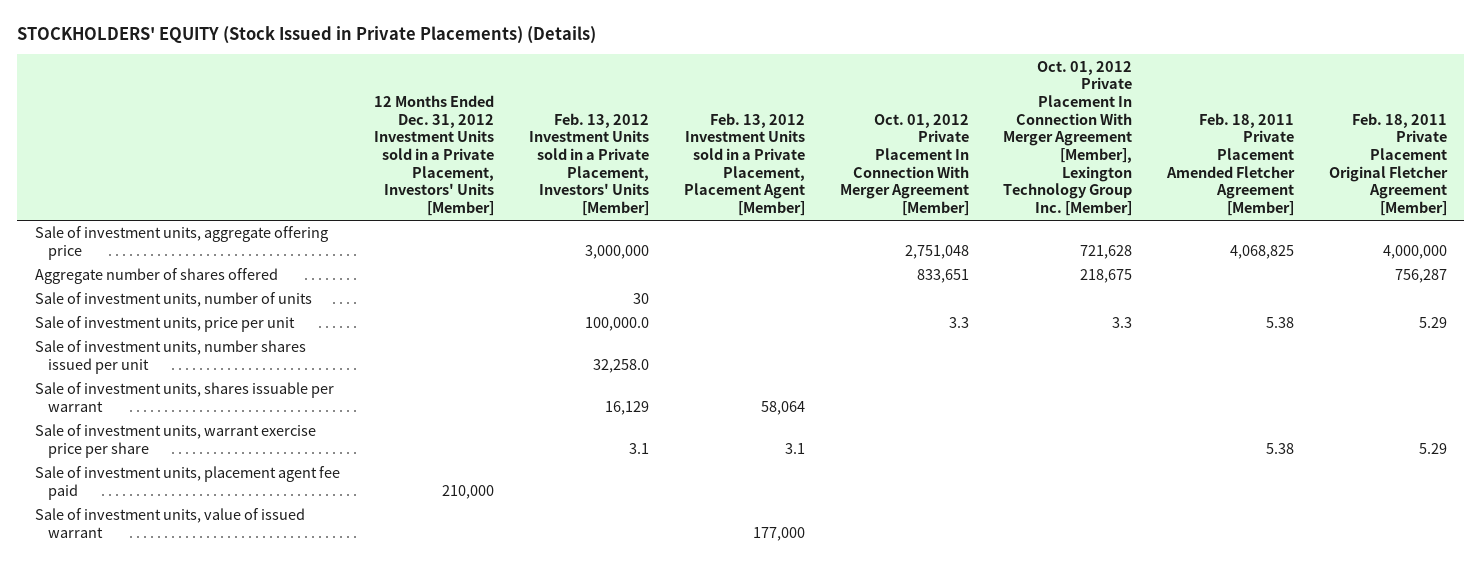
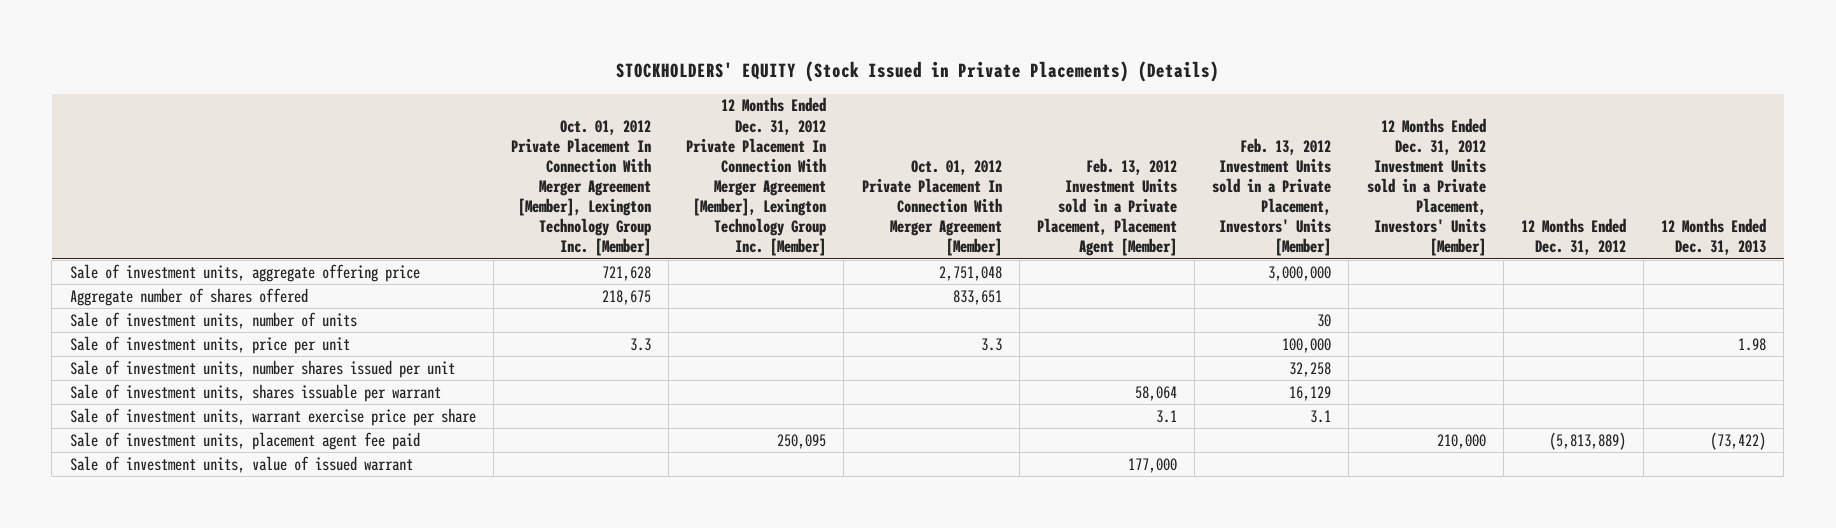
- | 12 Months Ended Dec. 31, 2012 Investment Units sold in a Private Placement, Investors' Units [Member] | Feb. 13, 2012 Investment Units sold in a Private Placement, Investors' Units [Member] | Feb. 13, 2012 Investment Units sold in a Private Placement, Placement Agent [Member] | Oct. 01, 2012 Private Placement In Connection With Merger Agreement [Member] | Oct. 01, 2012 Private Placement In Connection With Merger Agreement [Member], Lexington Technology Group Inc. [Member] | Feb. 18, 2011 Private Placement Amended Fletcher Agreement [Member] | Feb. 18, 2011 Private Placement Original Fletcher Agreement [Member]
+ | Oct. 01, 2012 Private Placement In Connection With Merger Agreement [Member], Lexington Technology Group Inc. [Member] | 12 Months Ended Dec. 31, 2012 Private Placement In Connection With Merger Agreement [Member], Lexington Technology Group Inc. [Member] | Oct. 01, 2012 Private Placement In Connection With Merger Agreement [Member] | Feb. 13, 2012 Investment Units sold in a Private Placement, Placement Agent [Member] | Feb. 13, 2012 Investment Units sold in a Private Placement, Investors' Units [Member] | 12 Months Ended Dec. 31, 2012 Investment Units sold in a Private Placement, Investors' Units [Member] | 12 Months Ended Dec. 31, 2012 | 12 Months Ended Dec. 31, 2013
- Sale of investment units, price per unit | | 100,000.0 | | 3.3 | 3.3 | 5.38 | 5.29
- Sale of investment units, number shares issued per unit | | 32,258.0 | | | | |
+ Sale of investment units, price per unit | 3.3 | | 3.3 | | 100,000 | | | 1.98
+ Sale of investment units, number shares issued per unit | | | | | 32,258 | | |

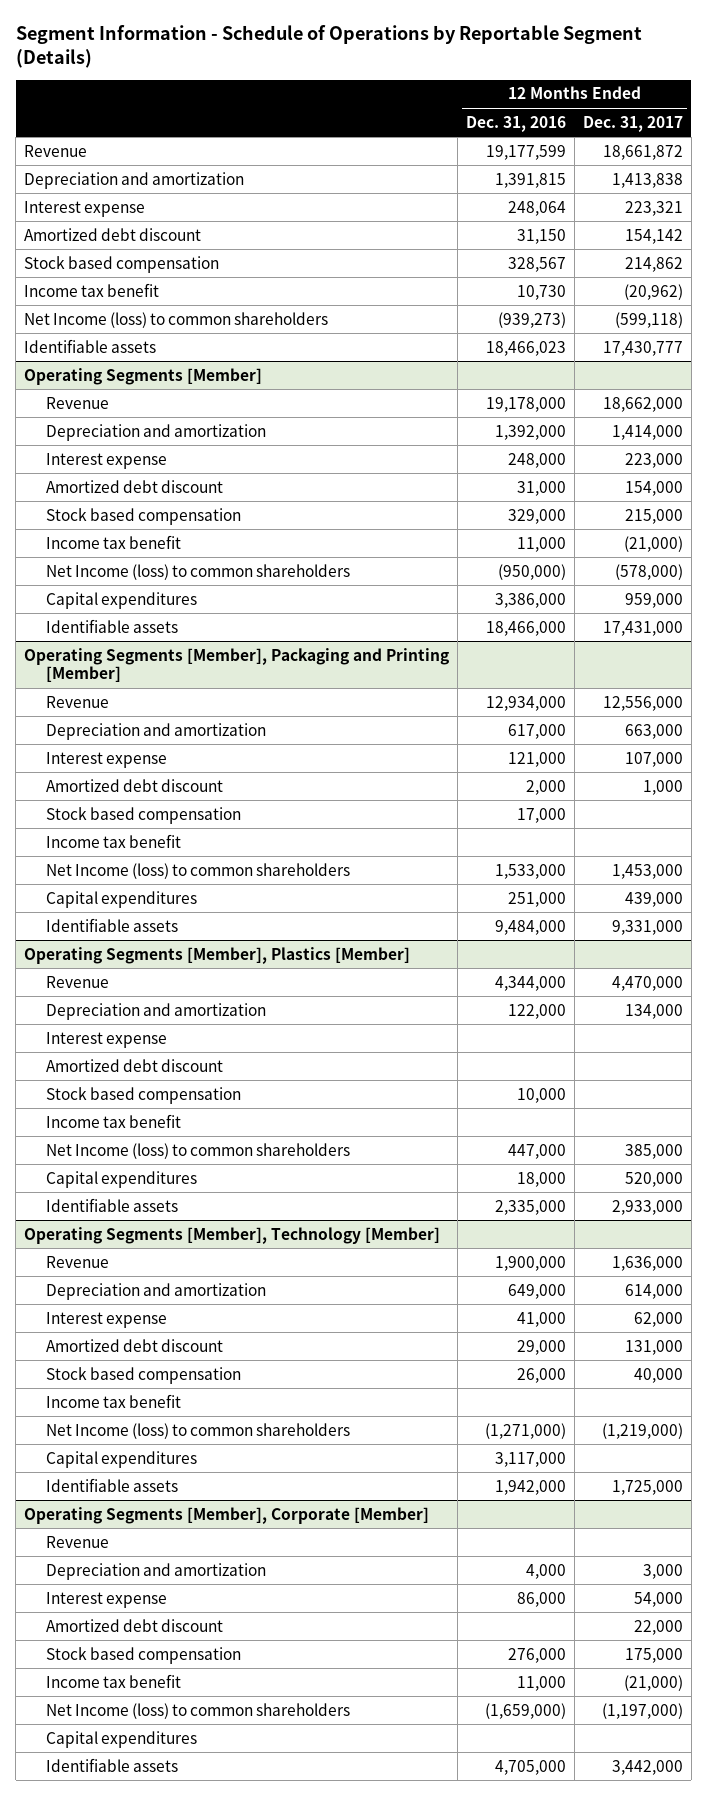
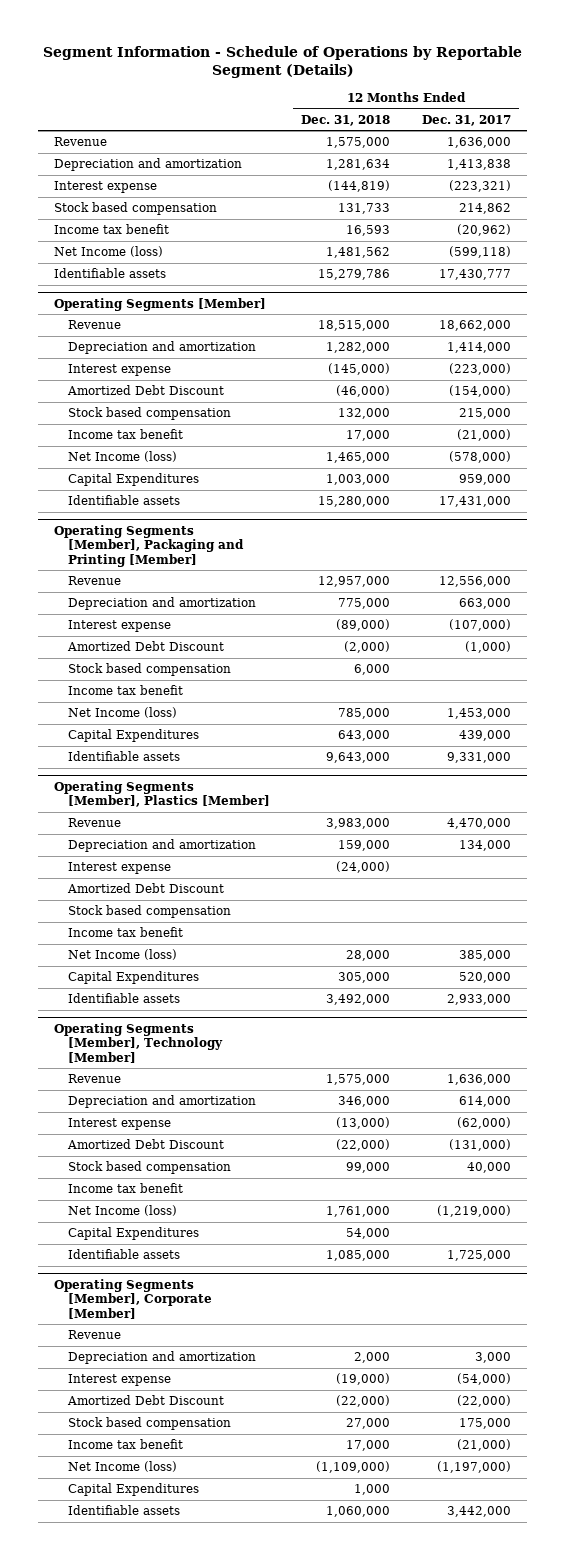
- | 12 Months Ended Dec. 31, 2016 | 12 Months Ended Dec. 31, 2017
+ | 12 Months Ended Dec. 31, 2018 | 12 Months Ended Dec. 31, 2017
- Revenue | 19,177,599 | 18,661,872
+ Revenue | 1,575,000 | 1,636,000
- Interest expense | 248,064 | 223,321
- Amortized debt discount | 31,150 | 154,142
+ Interest expense | (144,819) | (223,321)
- Net Income (loss) to common shareholders | (939,273) | (599,118)
+ Net Income (loss) | 1,481,562 | (599,118)
@ Operating Segments [Member]
- Interest expense | 248,000 | 223,000
- Amortized debt discount | 31,000 | 154,000
+ Interest expense | (145,000) | (223,000)
+ Amortized Debt Discount | (46,000) | (154,000)
- Net Income (loss) to common shareholders | (950,000) | (578,000)
- Capital expenditures | 3,386,000 | 959,000
+ Net Income (loss) | 1,465,000 | (578,000)
+ Capital Expenditures | 1,003,000 | 959,000
@ Operating Segments [Member], Packaging and Printing [Member]
- Interest expense | 121,000 | 107,000
- Amortized debt discount | 2,000 | 1,000
+ Interest expense | (89,000) | (107,000)
+ Amortized Debt Discount | (2,000) | (1,000)
- Net Income (loss) to common shareholders | 1,533,000 | 1,453,000
- Capital expenditures | 251,000 | 439,000
+ Net Income (loss) | 785,000 | 1,453,000
+ Capital Expenditures | 643,000 | 439,000
@ Operating Segments [Member], Plastics [Member]
- Amortized debt discount
+ Amortized Debt Discount
- Net Income (loss) to common shareholders | 447,000 | 385,000
- Capital expenditures | 18,000 | 520,000
+ Net Income (loss) | 28,000 | 385,000
+ Capital Expenditures | 305,000 | 520,000
@ Operating Segments [Member], Technology [Member]
- Interest expense | 41,000 | 62,000
- Amortized debt discount | 29,000 | 131,000
+ Interest expense | (13,000) | (62,000)
+ Amortized Debt Discount | (22,000) | (131,000)
- Net Income (loss) to common shareholders | (1,271,000) | (1,219,000)
- Capital expenditures | 3,117,000 |
+ Net Income (loss) | 1,761,000 | (1,219,000)
+ Capital Expenditures | 54,000 |
@ Operating Segments [Member], Corporate [Member]
- Interest expense | 86,000 | 54,000
- Amortized debt discount | | 22,000
+ Interest expense | (19,000) | (54,000)
+ Amortized Debt Discount | (22,000) | (22,000)
- Net Income (loss) to common shareholders | (1,659,000) | (1,197,000)
- Capital expenditures
+ Net Income (loss) | (1,109,000) | (1,197,000)
+ Capital Expenditures | 1,000 |

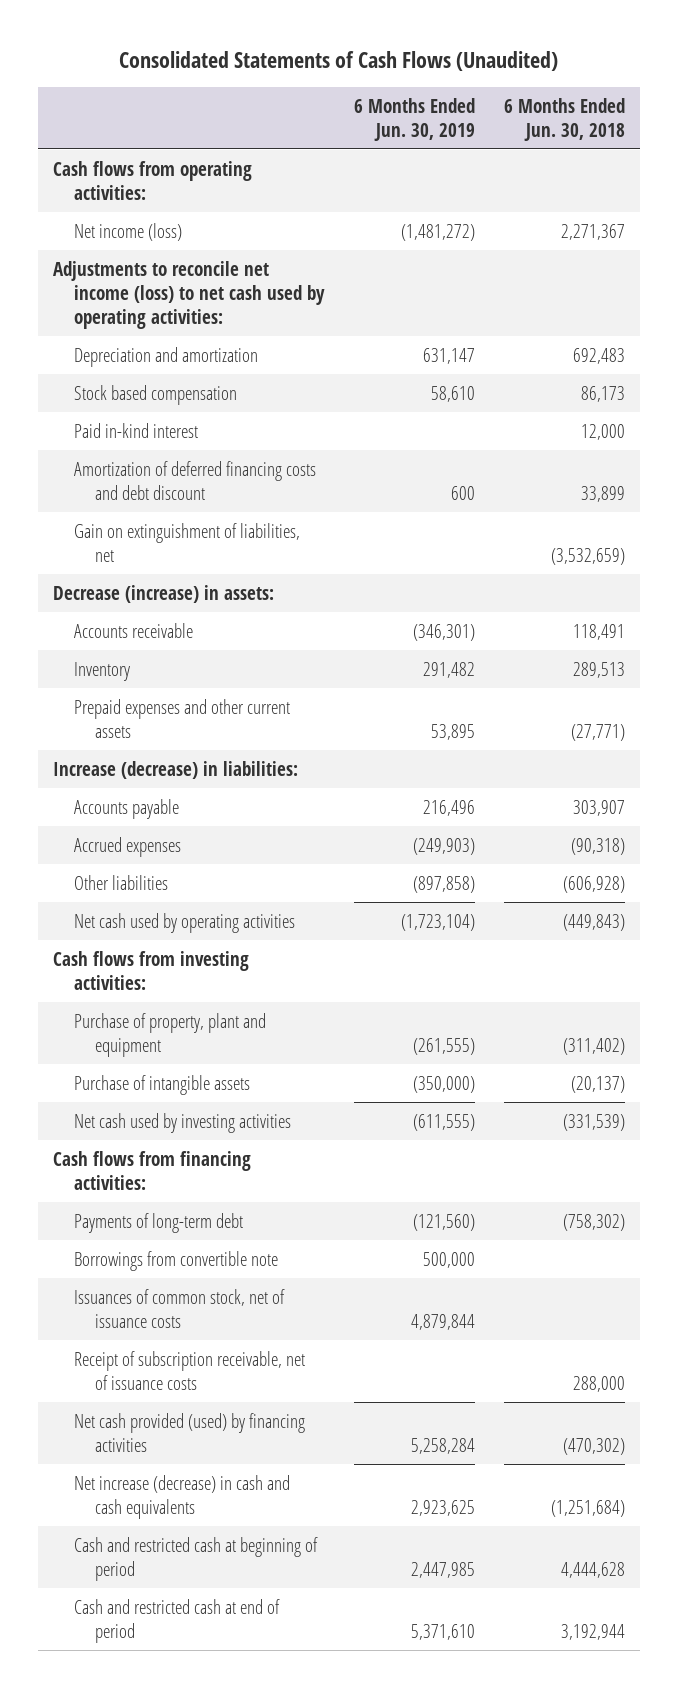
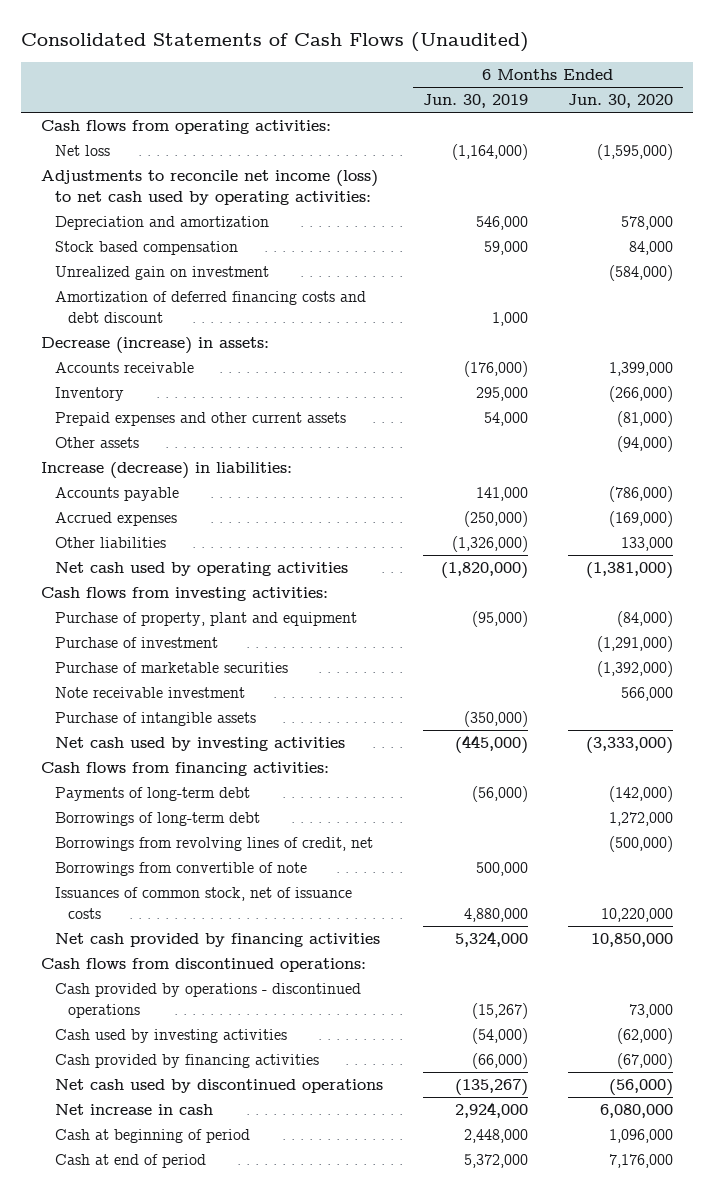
- | 6 Months Ended Jun. 30, 2019 | 6 Months Ended Jun. 30, 2018
+ | 6 Months Ended Jun. 30, 2019 | 6 Months Ended Jun. 30, 2020
- Net income (loss) | (1,481,272) | 2,271,367
+ Net loss | (1,164,000) | (1,595,000)
- Depreciation and amortization | 631,147 | 692,483
- Stock based compensation | 58,610 | 86,173
- Paid in-kind interest | | 12,000
- Amortization of deferred financing costs and debt discount | 600 | 33,899
- Gain on extinguishment of liabilities, net | | (3,532,659)
+ Depreciation and amortization | 546,000 | 578,000
+ Stock based compensation | 59,000 | 84,000
+ Unrealized gain on investment | | (584,000)
+ Amortization of deferred financing costs and debt discount | 1,000 |
- Accounts receivable | (346,301) | 118,491
- Inventory | 291,482 | 289,513
- Prepaid expenses and other current assets | 53,895 | (27,771)
+ Accounts receivable | (176,000) | 1,399,000
+ Inventory | 295,000 | (266,000)
+ Prepaid expenses and other current assets | 54,000 | (81,000)
+ Other assets | | (94,000)
- Accounts payable | 216,496 | 303,907
- Accrued expenses | (249,903) | (90,318)
- Other liabilities | (897,858) | (606,928)
- Net cash used by operating activities | (1,723,104) | (449,843)
+ Accounts payable | 141,000 | (786,000)
+ Accrued expenses | (250,000) | (169,000)
+ Other liabilities | (1,326,000) | 133,000
+ Net cash used by operating activities | (1,820,000) | (1,381,000)
- Purchase of property, plant and equipment | (261,555) | (311,402)
+ Purchase of property, plant and equipment | (95,000) | (84,000)
+ Purchase of investment | | (1,291,000)
+ Purchase of marketable securities | | (1,392,000)
+ Note receivable investment | | 566,000
- Net cash used by investing activities | (611,555) | (331,539)
+ Net cash used by investing activities | (445,000) | (3,333,000)
- Payments of long-term debt | (121,560) | (758,302)
- Borrowings from convertible note | 500,000 |
- Issuances of common stock, net of issuance costs | 4,879,844 |
- Receipt of subscription receivable, net of issuance costs | | 288,000
- Net cash provided (used) by financing activities | 5,258,284 | (470,302)
- Net increase (decrease) in cash and cash equivalents | 2,923,625 | (1,251,684)
- Cash and restricted cash at beginning of period | 2,447,985 | 4,444,628
- Cash and restricted cash at end of period | 5,371,610 | 3,192,944
+ Payments of long-term debt | (56,000) | (142,000)
+ Borrowings of long-term debt | | 1,272,000
+ Borrowings from revolving lines of credit, net | | (500,000)
+ Borrowings from convertible of note | 500,000 |
+ Issuances of common stock, net of issuance costs | 4,880,000 | 10,220,000
+ Net cash provided by financing activities | 5,324,000 | 10,850,000
+ Cash flows from discontinued operations:
+ Cash provided by operations - discontinued operations | (15,267) | 73,000
+ Cash used by investing activities | (54,000) | (62,000)
+ Cash provided by financing activities | (66,000) | (67,000)
+ Net cash used by discontinued operations | (135,267) | (56,000)
+ Net increase in cash | 2,924,000 | 6,080,000
+ Cash at beginning of period | 2,448,000 | 1,096,000
+ Cash at end of period | 5,372,000 | 7,176,000

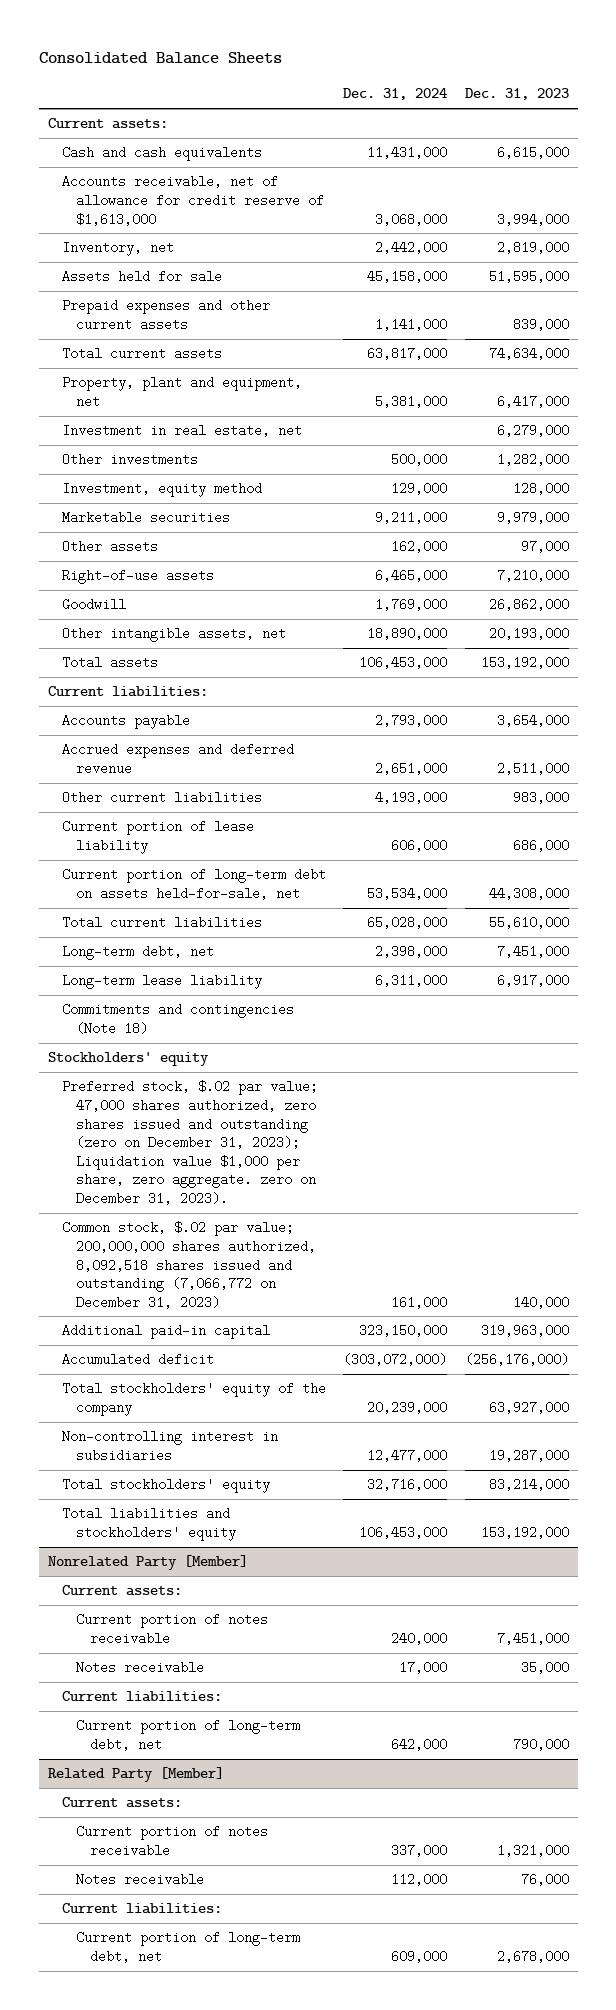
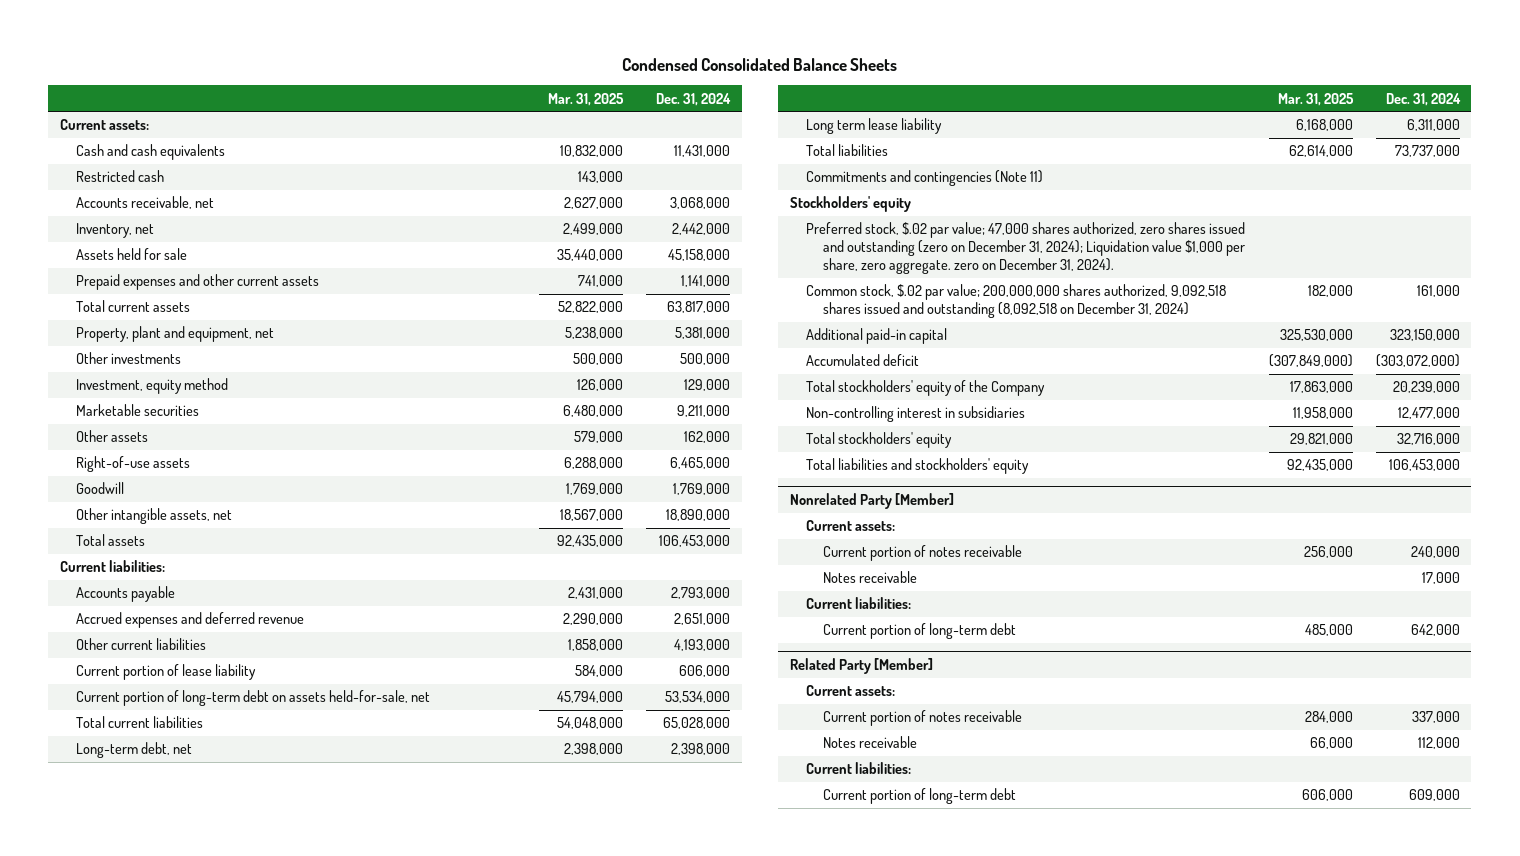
- Consolidated Balance Sheets
+ Condensed Consolidated Balance Sheets
- | Dec. 31, 2024 | Dec. 31, 2023
+ | Mar. 31, 2025 | Dec. 31, 2024
- Accounts receivable, net of allowance for credit reserve of $1,613,000 | 3,068,000 | 3,994,000
+ Restricted cash | 143,000 |
+ Accounts receivable, net | 2,627,000 | 3,068,000
- Investment in real estate, net | | 6,279,000
- Long-term lease liability | 6,311,000 | 6,917,000
- Commitments and contingencies (Note 18)
+ Long term lease liability | 6,168,000 | 6,311,000
+ Total liabilities | 62,614,000 | 73,737,000
+ Commitments and contingencies (Note 11)
- Preferred stock, $.02 par value; 47,000 shares authorized, zero shares issued and outstanding (zero on December 31, 2023); Liquidation value $1,000 per share, zero aggregate. zero on December 31, 2023).
- Common stock, $.02 par value; 200,000,000 shares authorized, 8,092,518 shares issued and outstanding (7,066,772 on December 31, 2023) | 161,000 | 140,000
+ Preferred stock, $.02 par value; 47,000 shares authorized, zero shares issued and outstanding (zero on December 31, 2024); Liquidation value $1,000 per share, zero aggregate. zero on December 31, 2024).
+ Common stock, $.02 par value; 200,000,000 shares authorized, 9,092,518 shares issued and outstanding (8,092,518 on December 31, 2024) | 182,000 | 161,000
- Total stockholders' equity of the company | 20,239,000 | 63,927,000
+ Total stockholders' equity of the Company | 17,863,000 | 20,239,000
@ Nonrelated Party [Member]
- Current portion of long-term debt, net | 642,000 | 790,000
+ Current portion of long-term debt | 485,000 | 642,000
@ Related Party [Member]
- Current portion of long-term debt, net | 609,000 | 2,678,000
+ Current portion of long-term debt | 606,000 | 609,000

